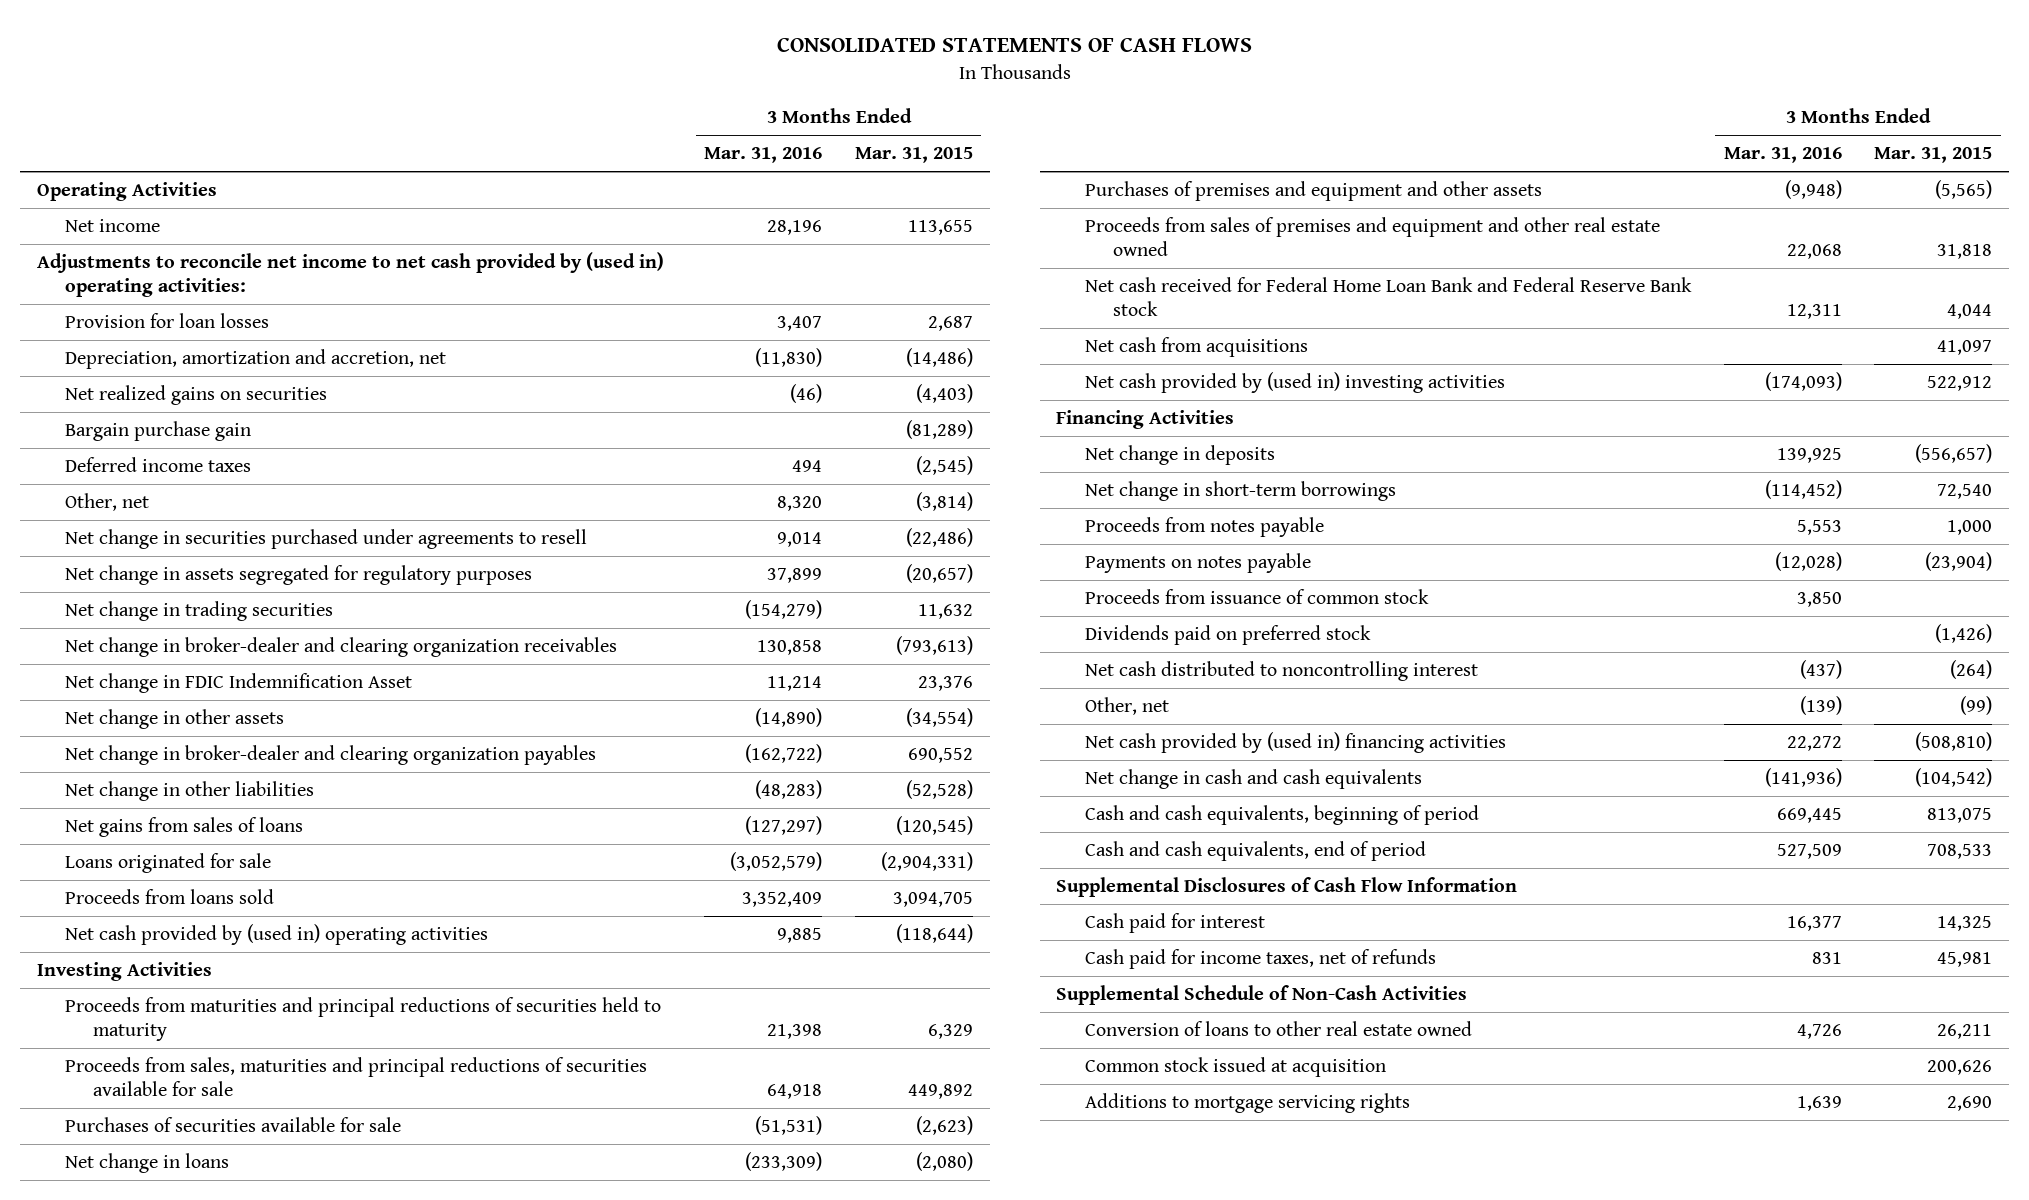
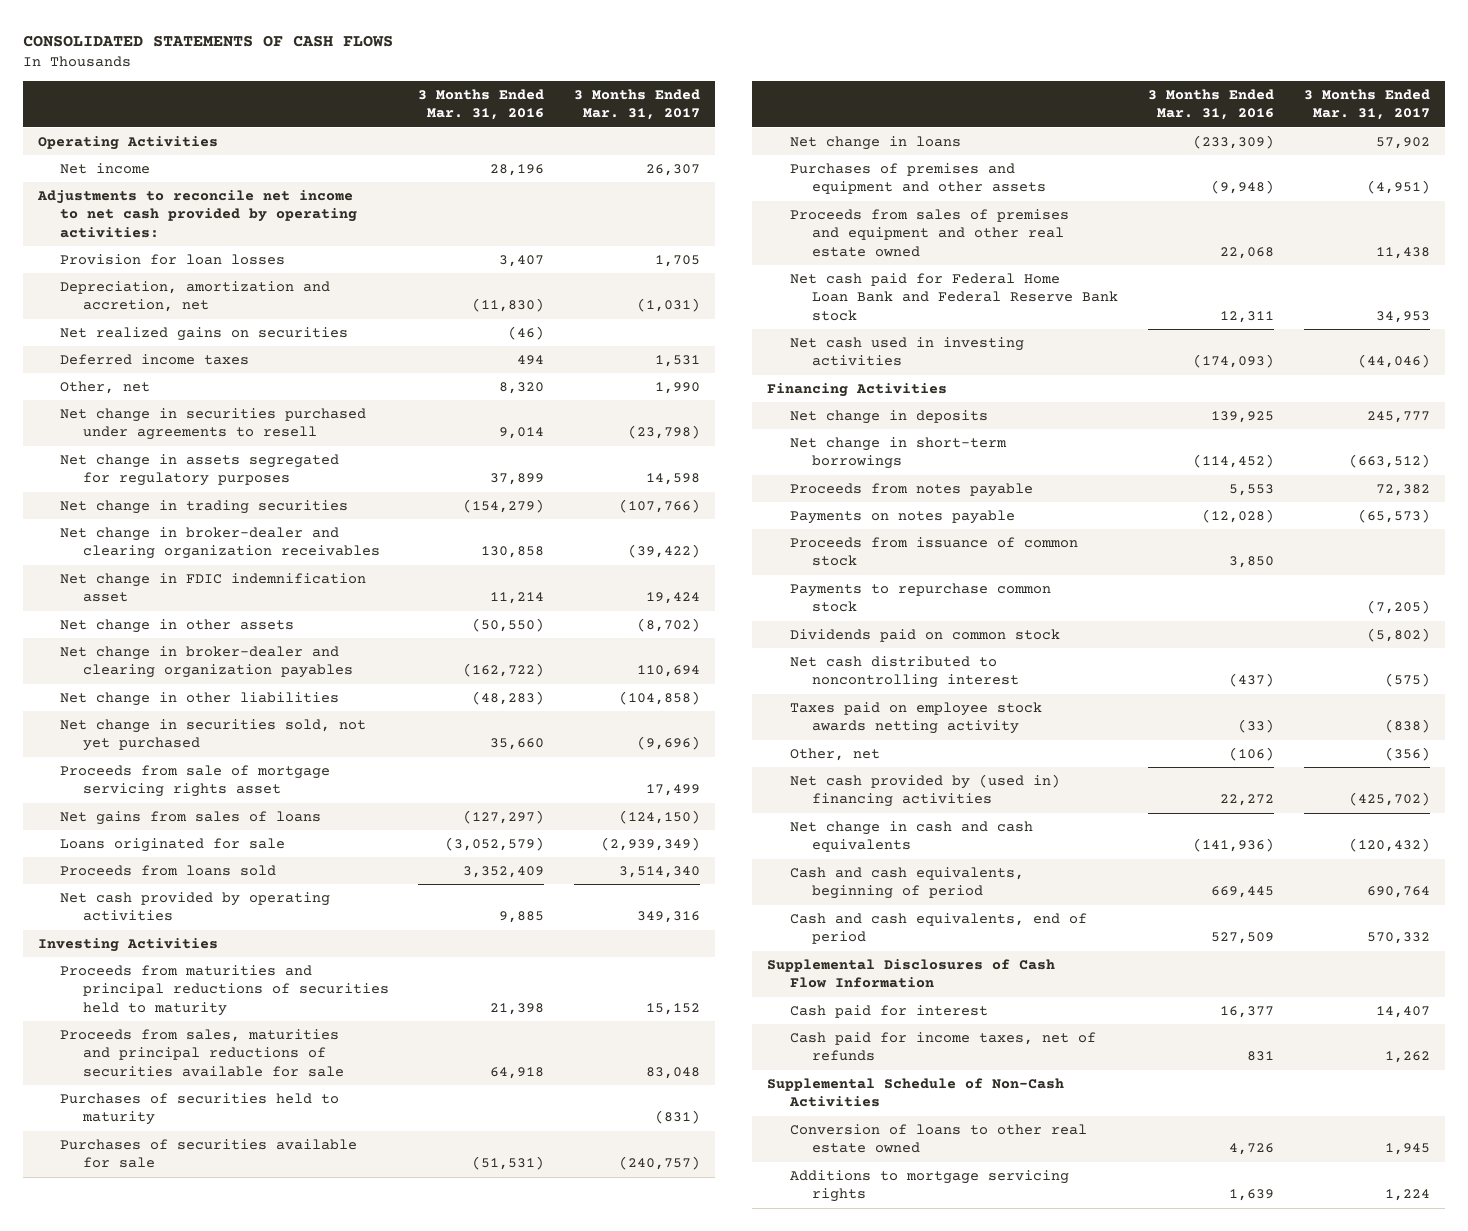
- | 3 Months Ended Mar. 31, 2016 | 3 Months Ended Mar. 31, 2015
+ | 3 Months Ended Mar. 31, 2016 | 3 Months Ended Mar. 31, 2017
- Adjustments to reconcile net income to net cash provided by (used in) operating activities:
+ Adjustments to reconcile net income to net cash provided by operating activities:
- Bargain purchase gain | | (81,289)
- Net change in FDIC Indemnification Asset | 11,214 | 23,376
- Net change in other assets | (14,890) | (34,554)
+ Net change in FDIC indemnification asset | 11,214 | 19,424
+ Net change in other assets | (50,550) | (8,702)
+ Net change in securities sold, not yet purchased | 35,660 | (9,696)
+ Proceeds from sale of mortgage servicing rights asset | | 17,499
- Net cash provided by (used in) operating activities | 9,885 | (118,644)
+ Net cash provided by operating activities | 9,885 | 349,316
+ Purchases of securities held to maturity | | (831)
- Net cash received for Federal Home Loan Bank and Federal Reserve Bank stock | 12,311 | 4,044
- Net cash from acquisitions | | 41,097
- Net cash provided by (used in) investing activities | (174,093) | 522,912
+ Net cash paid for Federal Home Loan Bank and Federal Reserve Bank stock | 12,311 | 34,953
+ Net cash used in investing activities | (174,093) | (44,046)
- Dividends paid on preferred stock | | (1,426)
+ Payments to repurchase common stock | | (7,205)
+ Dividends paid on common stock | | (5,802)
- Other, net | (139) | (99)
+ Taxes paid on employee stock awards netting activity | (33) | (838)
+ Other, net | (106) | (356)
- Common stock issued at acquisition | | 200,626

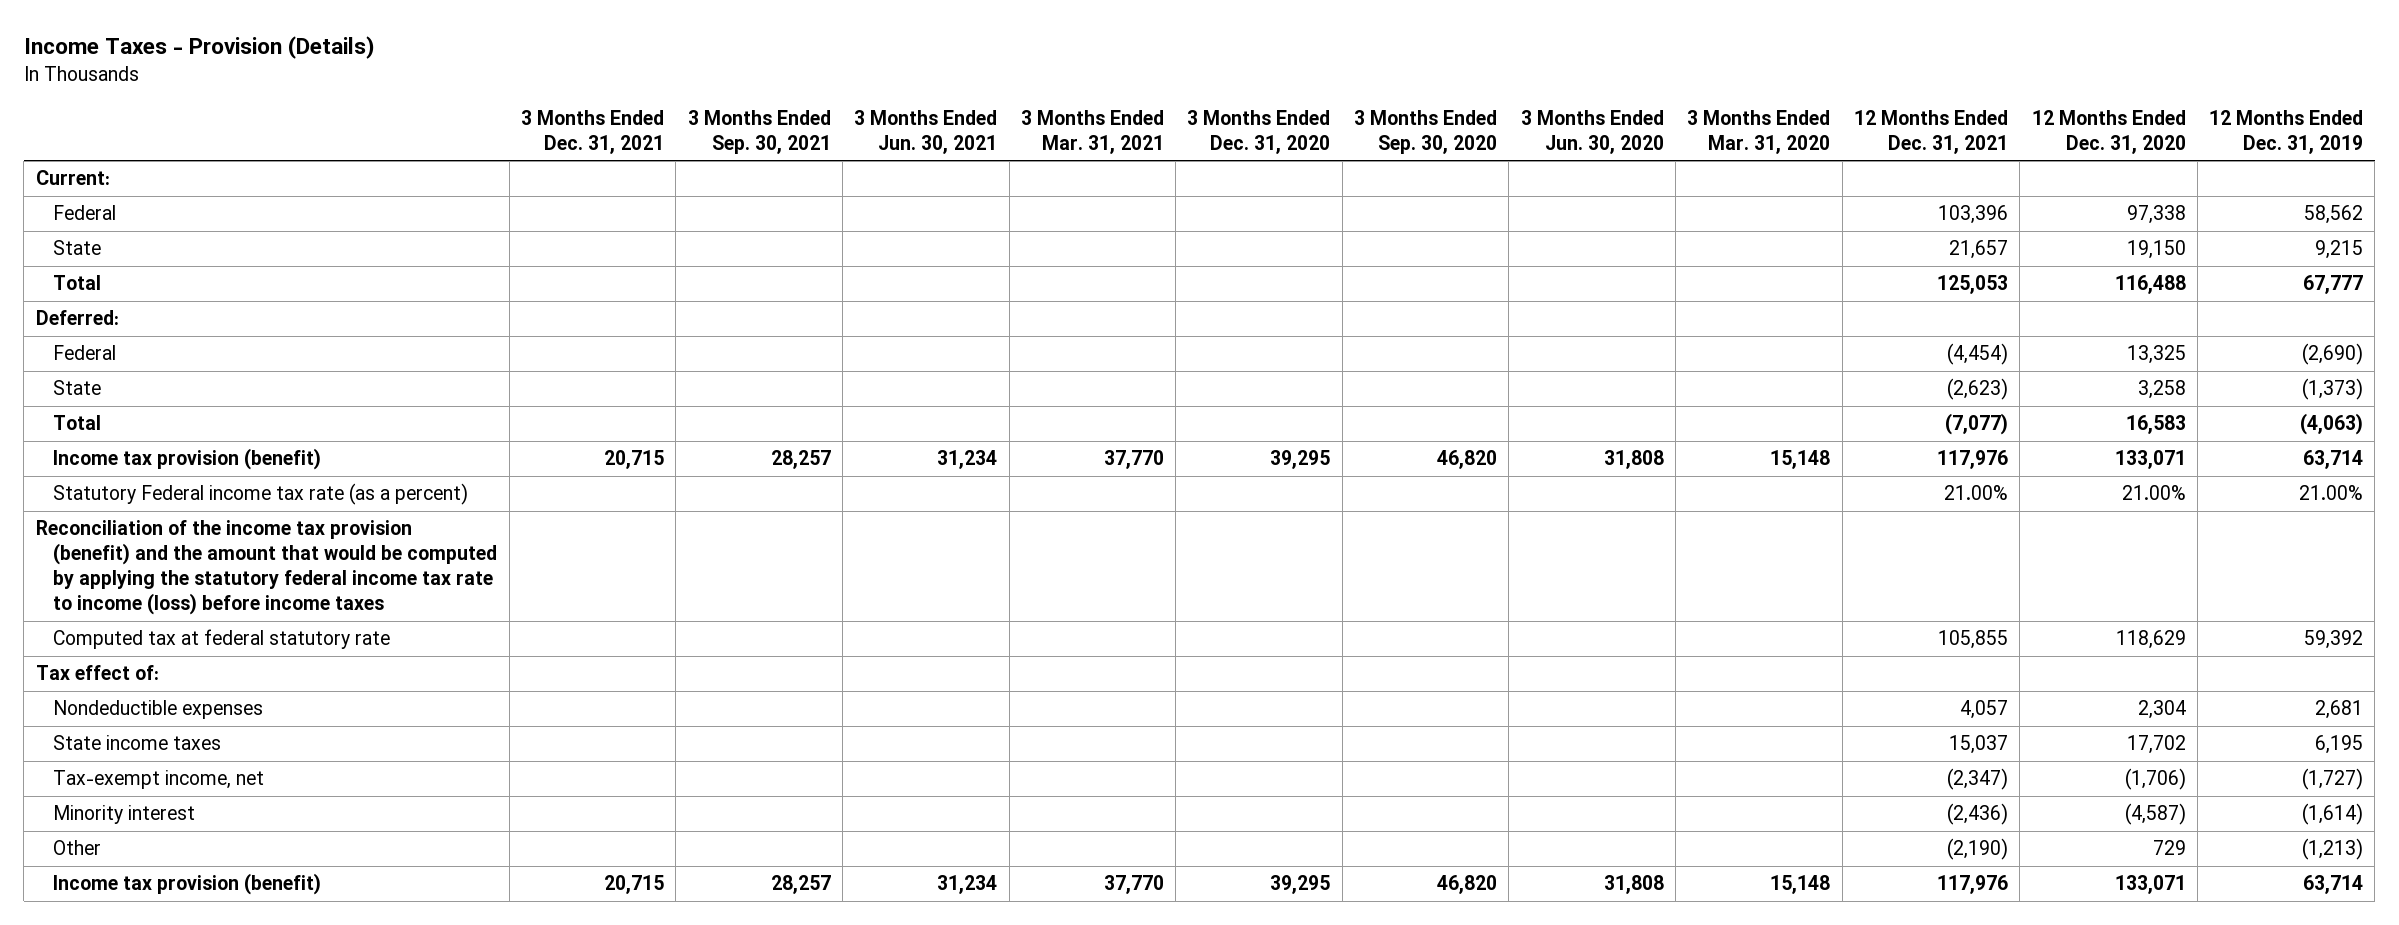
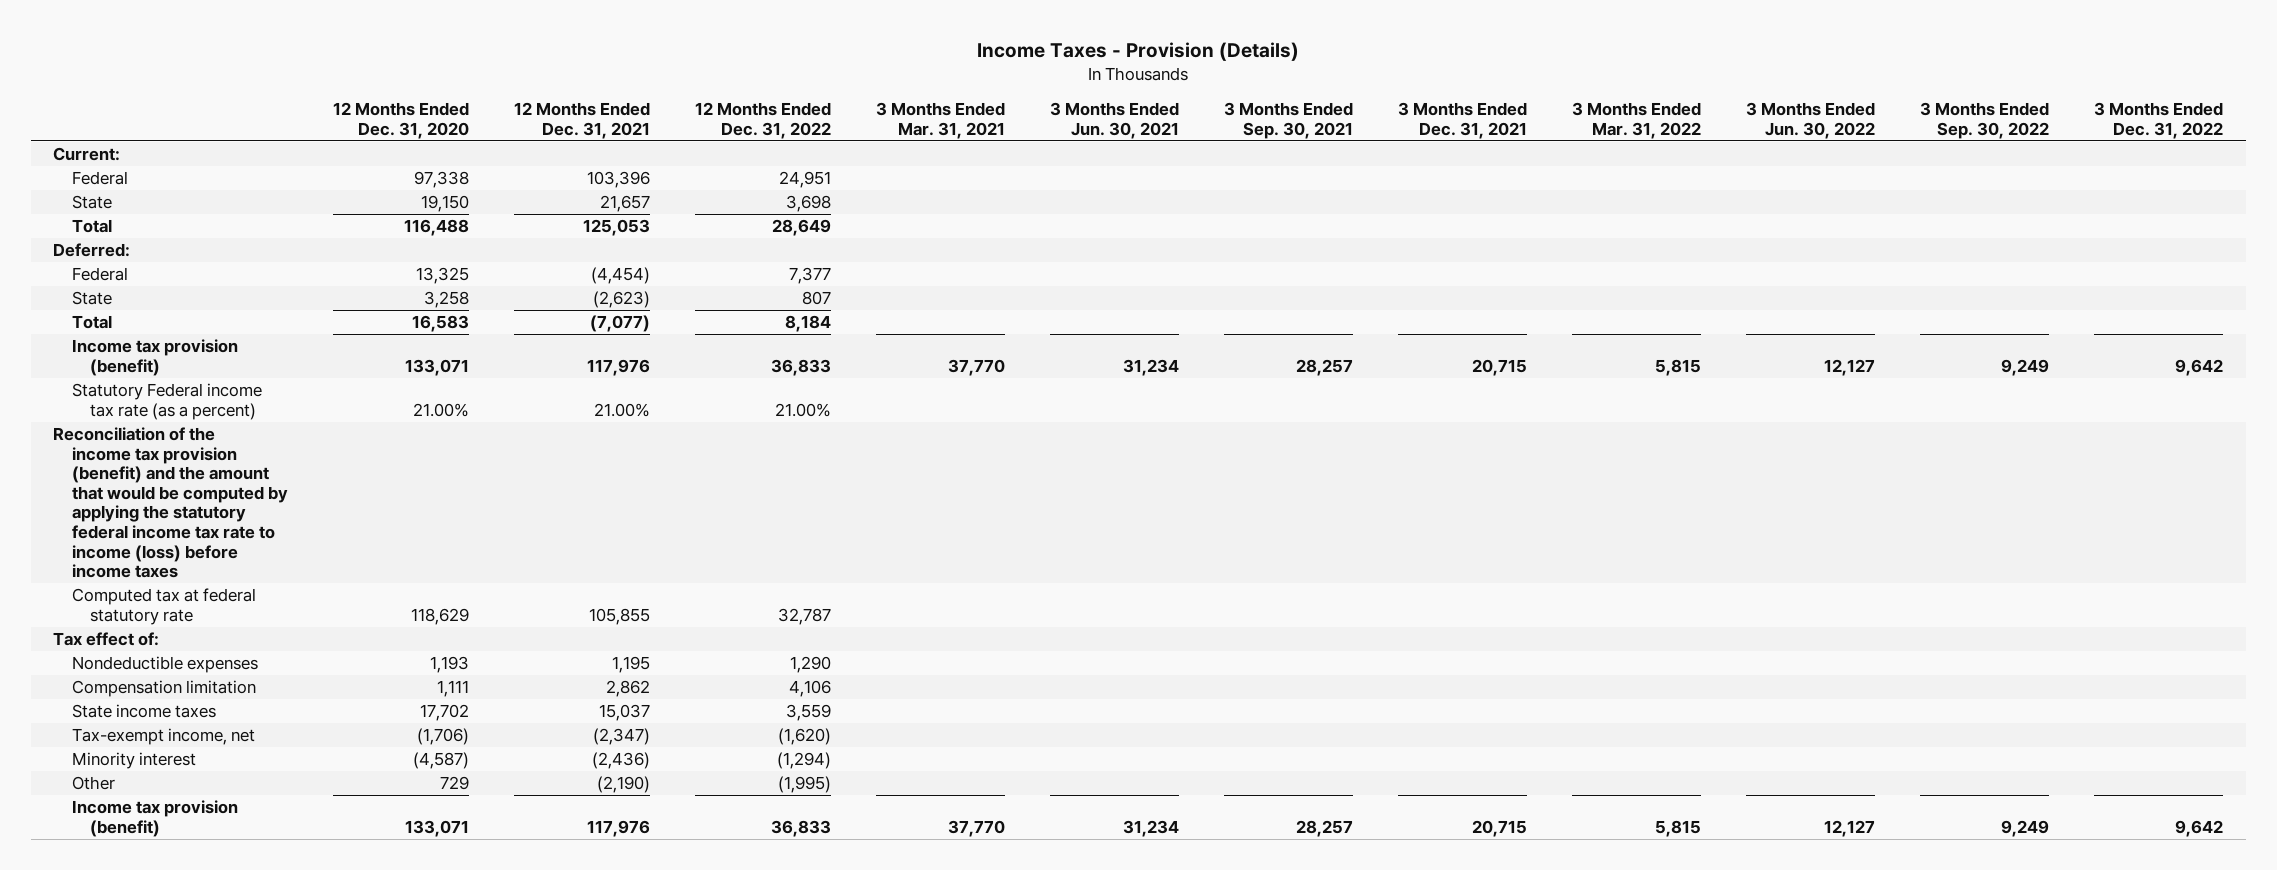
- | 3 Months Ended Dec. 31, 2021 | 3 Months Ended Sep. 30, 2021 | 3 Months Ended Jun. 30, 2021 | 3 Months Ended Mar. 31, 2021 | 3 Months Ended Dec. 31, 2020 | 3 Months Ended Sep. 30, 2020 | 3 Months Ended Jun. 30, 2020 | 3 Months Ended Mar. 31, 2020 | 12 Months Ended Dec. 31, 2021 | 12 Months Ended Dec. 31, 2020 | 12 Months Ended Dec. 31, 2019
+ | 12 Months Ended Dec. 31, 2020 | 12 Months Ended Dec. 31, 2021 | 12 Months Ended Dec. 31, 2022 | 3 Months Ended Mar. 31, 2021 | 3 Months Ended Jun. 30, 2021 | 3 Months Ended Sep. 30, 2021 | 3 Months Ended Dec. 31, 2021 | 3 Months Ended Mar. 31, 2022 | 3 Months Ended Jun. 30, 2022 | 3 Months Ended Sep. 30, 2022 | 3 Months Ended Dec. 31, 2022
- Nondeductible expenses | | | | | | | | | 4,057 | 2,304 | 2,681
+ Nondeductible expenses | 1,193 | 1,195 | 1,290 | | | | | | | |
+ Compensation limitation | 1,111 | 2,862 | 4,106 | | | | | | | |

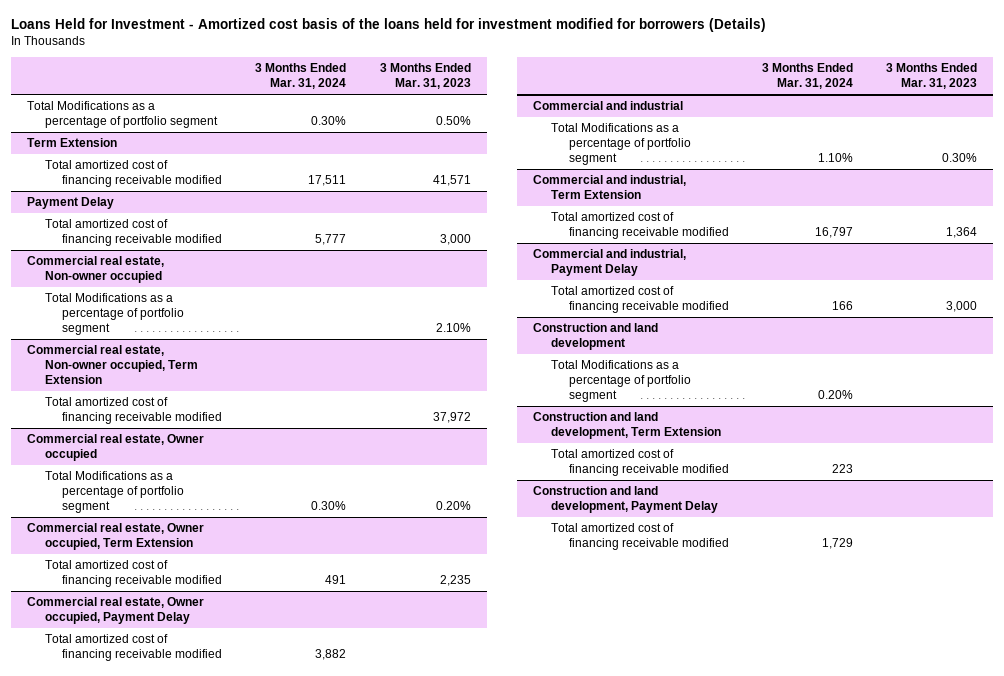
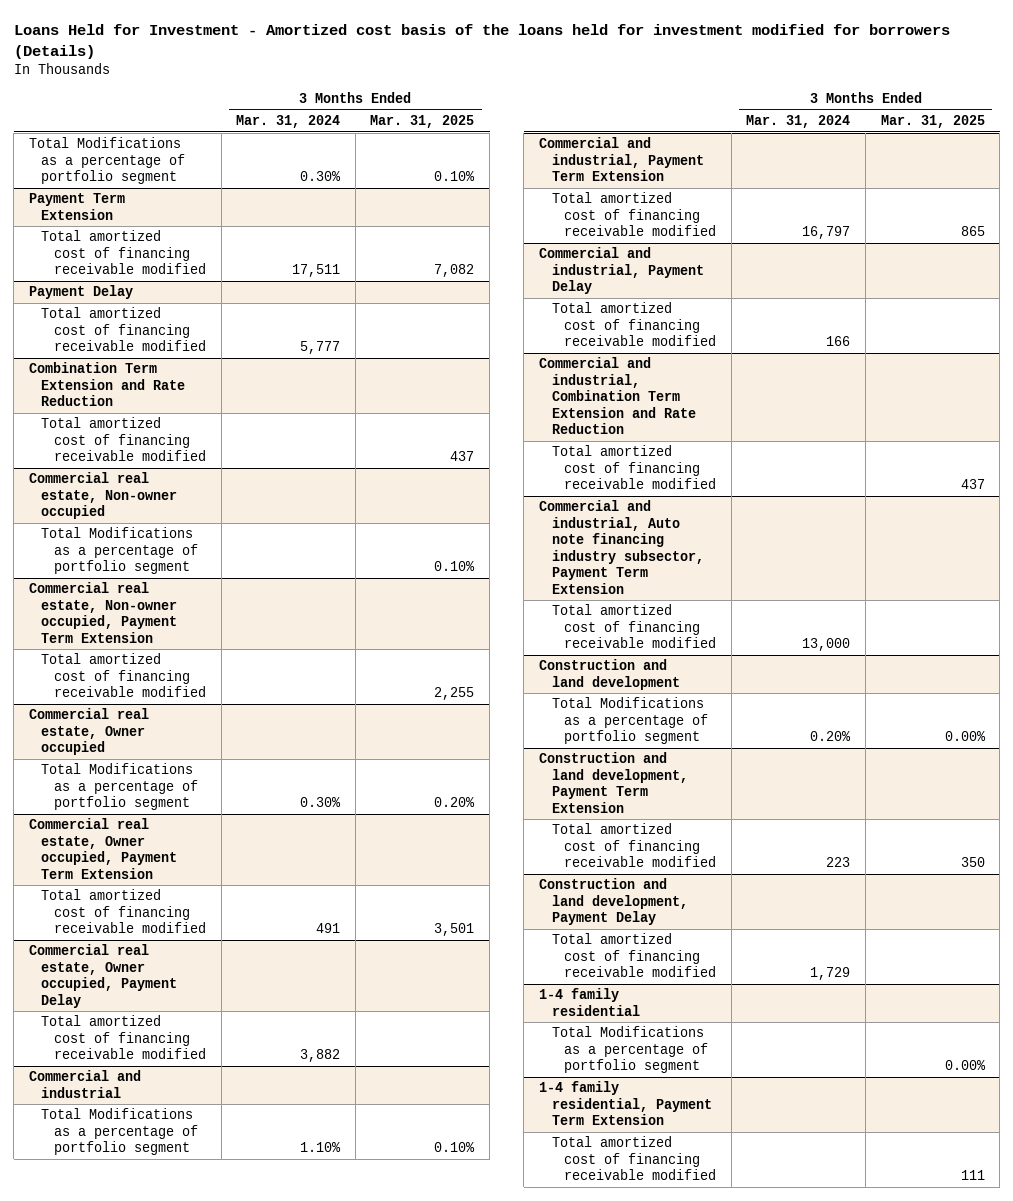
- | 3 Months Ended Mar. 31, 2024 | 3 Months Ended Mar. 31, 2023
+ | 3 Months Ended Mar. 31, 2024 | 3 Months Ended Mar. 31, 2025
- Term Extension
+ Payment Term Extension
+ Combination Term Extension and Rate Reduction
+ Total amortized cost of financing receivable modified | | 437
- Commercial real estate, Non-owner occupied, Term Extension
+ Commercial real estate, Non-owner occupied, Payment Term Extension
- Commercial real estate, Owner occupied, Term Extension
+ Commercial real estate, Owner occupied, Payment Term Extension
- Commercial and industrial, Term Extension
+ Commercial and industrial, Payment Term Extension
+ Commercial and industrial, Combination Term Extension and Rate Reduction
+ Total amortized cost of financing receivable modified | | 437
+ Commercial and industrial, Auto note financing industry subsector, Payment Term Extension
+ Total amortized cost of financing receivable modified | 13,000 |
- Construction and land development, Term Extension
+ Construction and land development, Payment Term Extension
+ 1-4 family residential
+ Total Modifications as a percentage of portfolio segment | | 0.00%
+ 1-4 family residential, Payment Term Extension
+ Total amortized cost of financing receivable modified | | 111

